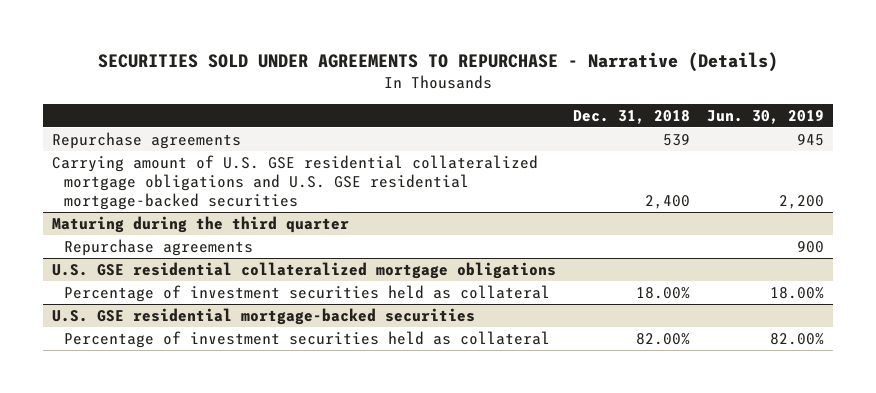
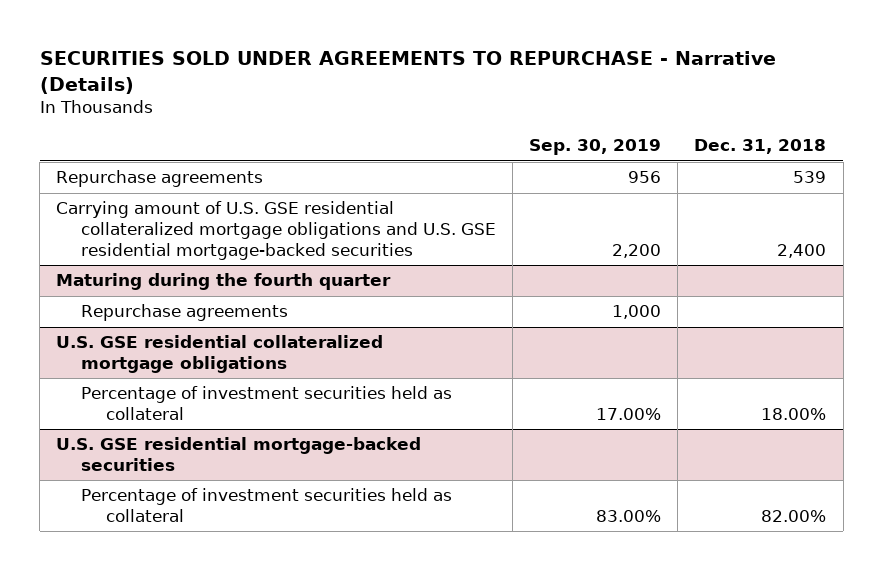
- | Dec. 31, 2018 | Jun. 30, 2019
+ | Sep. 30, 2019 | Dec. 31, 2018
- Maturing during the third quarter
+ Maturing during the fourth quarter

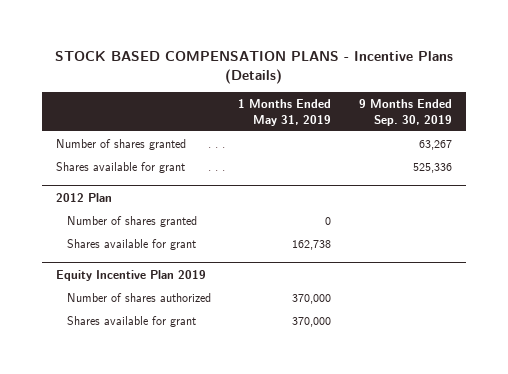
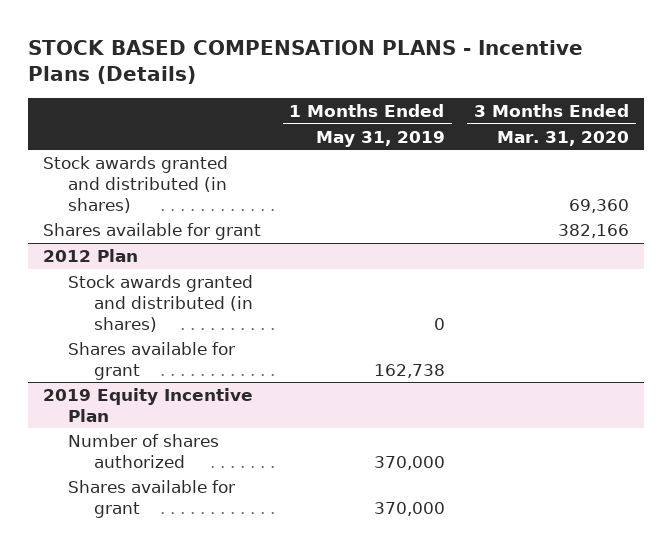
- | 1 Months Ended May 31, 2019 | 9 Months Ended Sep. 30, 2019
+ | 1 Months Ended May 31, 2019 | 3 Months Ended Mar. 31, 2020
- Number of shares granted | | 63,267
+ Stock awards granted and distributed (in shares) | | 69,360
@ 2012 Plan
- Number of shares granted | 0 |
+ Stock awards granted and distributed (in shares) | 0 |
- Equity Incentive Plan 2019
+ 2019 Equity Incentive Plan

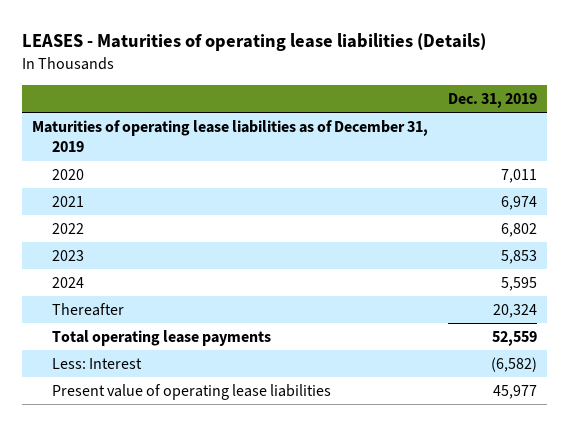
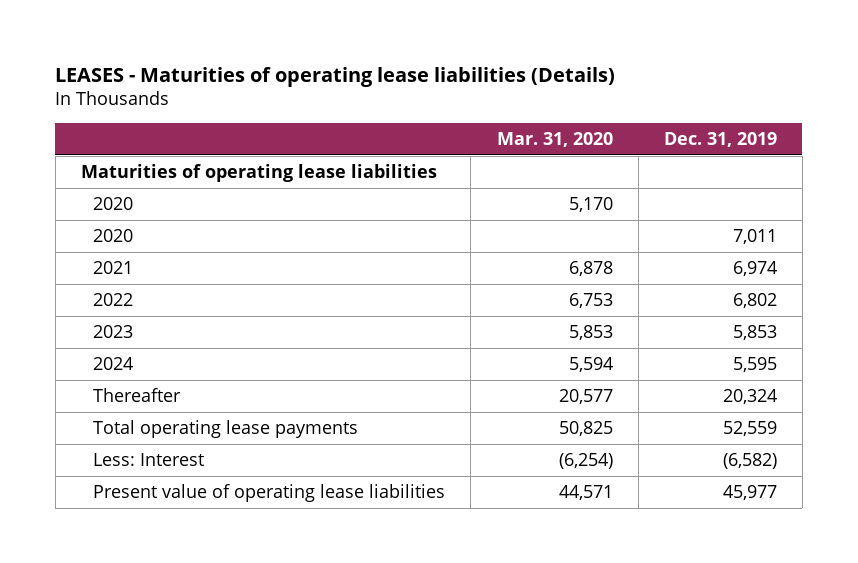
- | Dec. 31, 2019
+ | Mar. 31, 2020 | Dec. 31, 2019
- Maturities of operating lease liabilities as of December 31, 2019
+ Maturities of operating lease liabilities
+ 2020 | 5,170 |

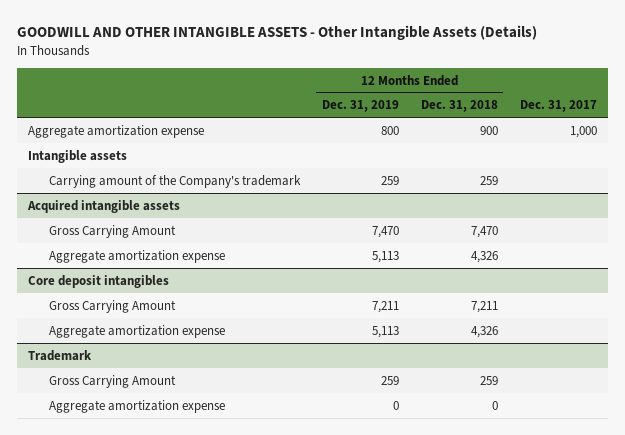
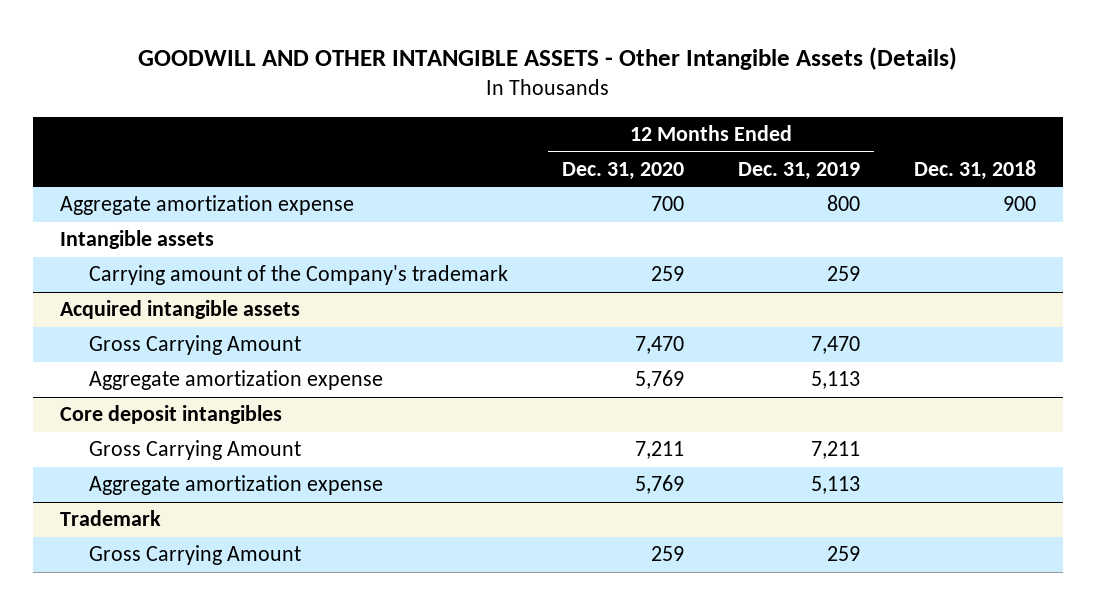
- | 12 Months Ended Dec. 31, 2019 | 12 Months Ended Dec. 31, 2018 | Dec. 31, 2017
+ | 12 Months Ended Dec. 31, 2020 | 12 Months Ended Dec. 31, 2019 | Dec. 31, 2018
@ Trademark
- Aggregate amortization expense | 0 | 0 |

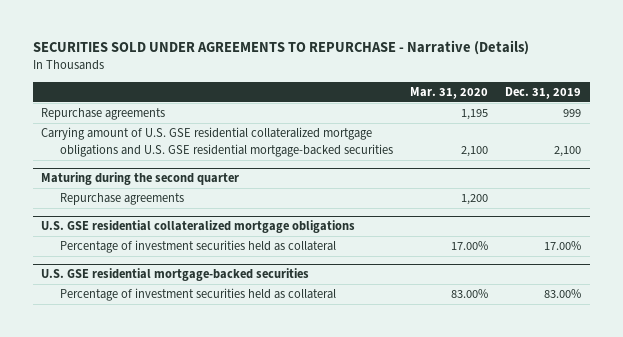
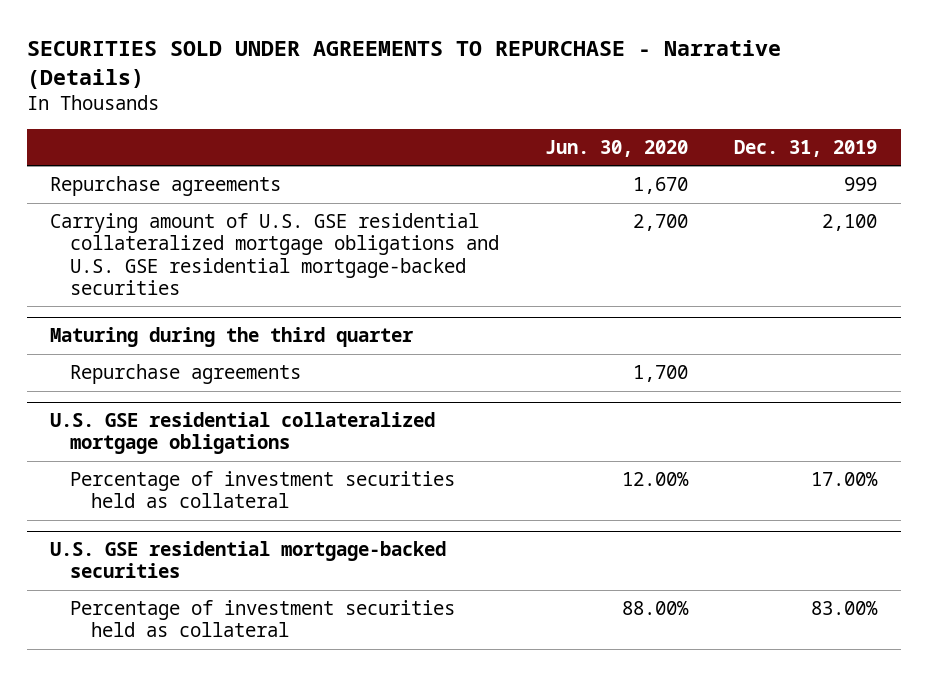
- | Mar. 31, 2020 | Dec. 31, 2019
+ | Jun. 30, 2020 | Dec. 31, 2019
- Maturing during the second quarter
+ Maturing during the third quarter

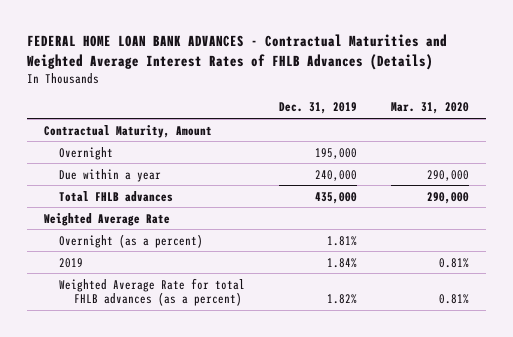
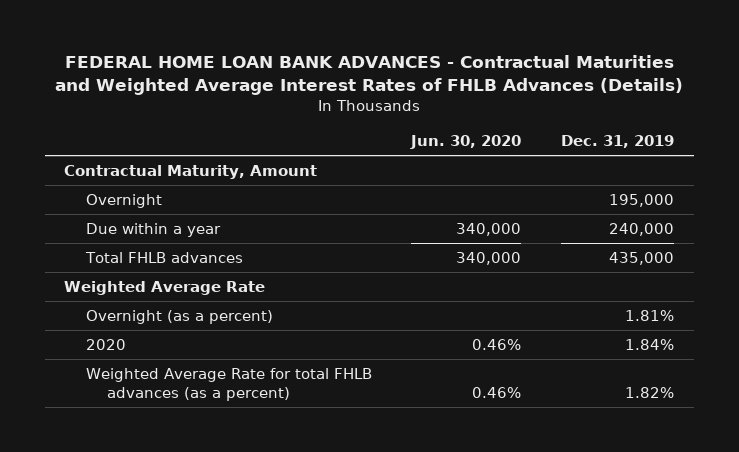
- | Dec. 31, 2019 | Mar. 31, 2020
+ | Jun. 30, 2020 | Dec. 31, 2019
- 2019 | 1.84% | 0.81%
+ 2020 | 0.46% | 1.84%

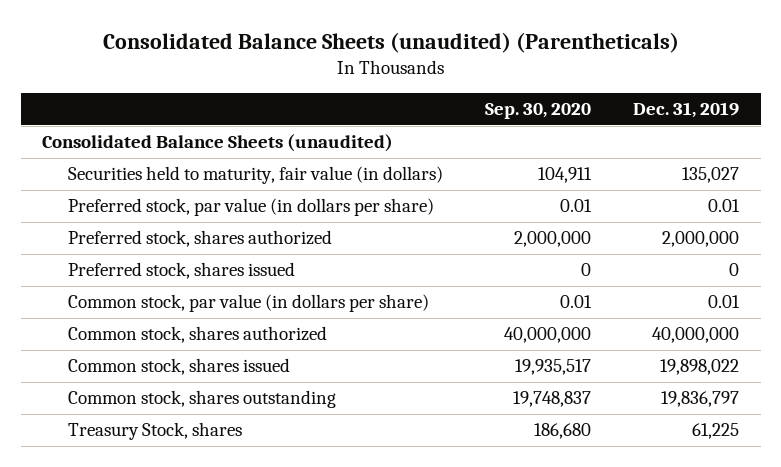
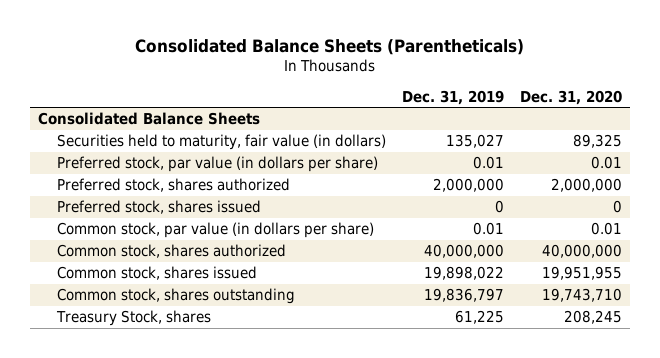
- Consolidated Balance Sheets (unaudited) (Parentheticals)
+ Consolidated Balance Sheets (Parentheticals)
- | Sep. 30, 2020 | Dec. 31, 2019
+ | Dec. 31, 2019 | Dec. 31, 2020
- Consolidated Balance Sheets (unaudited)
+ Consolidated Balance Sheets

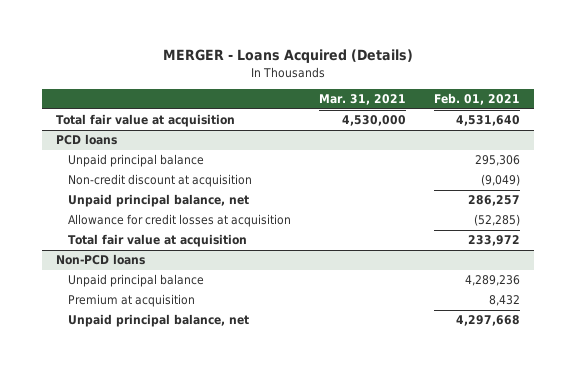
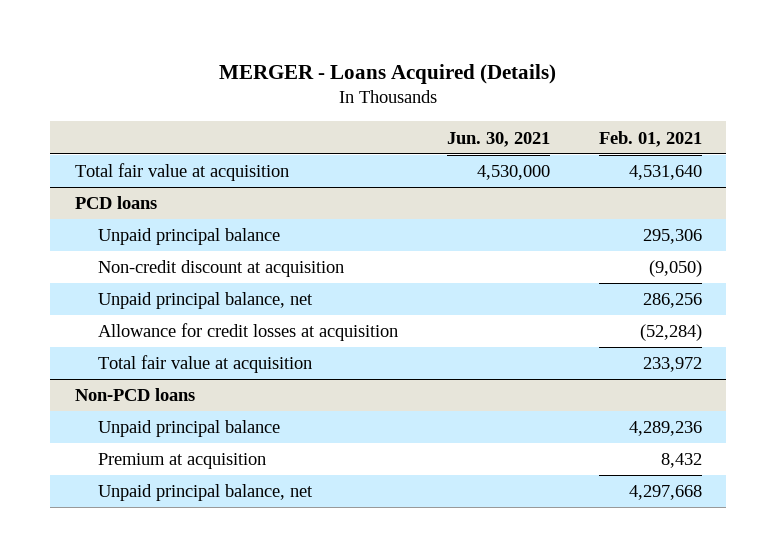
- | Mar. 31, 2021 | Feb. 01, 2021
+ | Jun. 30, 2021 | Feb. 01, 2021
@ PCD loans
- Non-credit discount at acquisition | | (9,049)
- Unpaid principal balance, net | | 286,257
- Allowance for credit losses at acquisition | | (52,285)
+ Non-credit discount at acquisition | | (9,050)
+ Unpaid principal balance, net | | 286,256
+ Allowance for credit losses at acquisition | | (52,284)

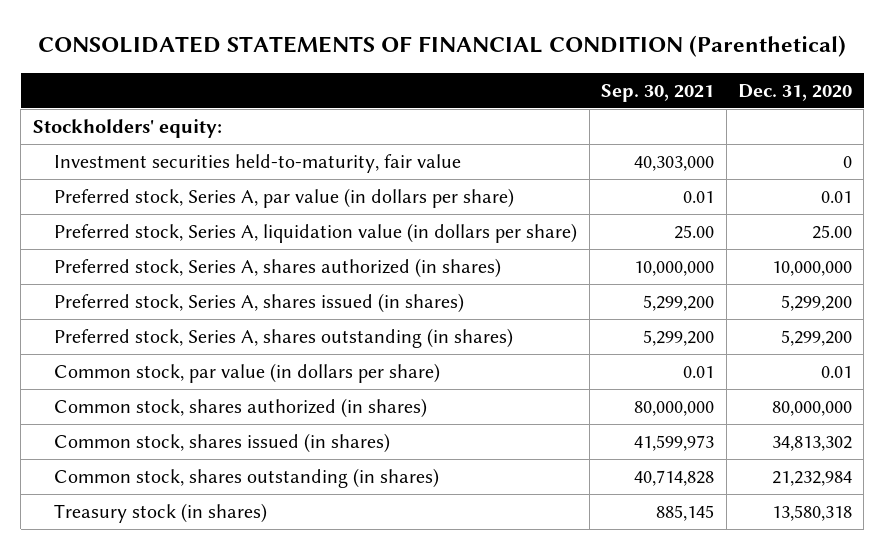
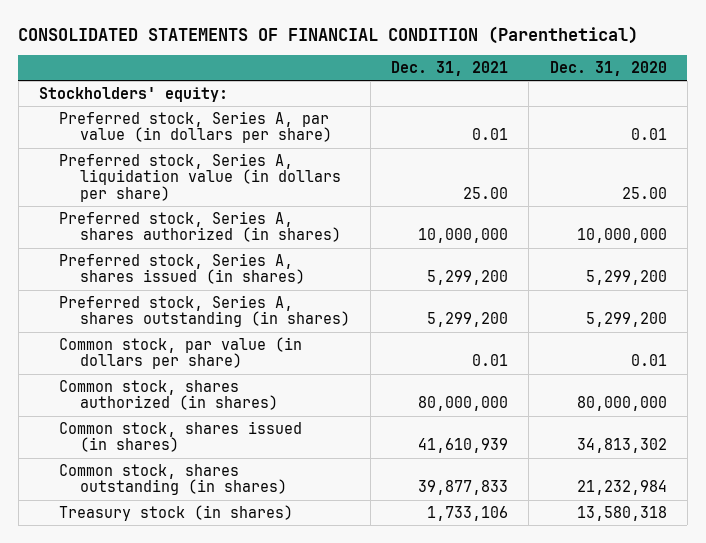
- | Sep. 30, 2021 | Dec. 31, 2020
+ | Dec. 31, 2021 | Dec. 31, 2020
- Investment securities held-to-maturity, fair value | 40,303,000 | 0

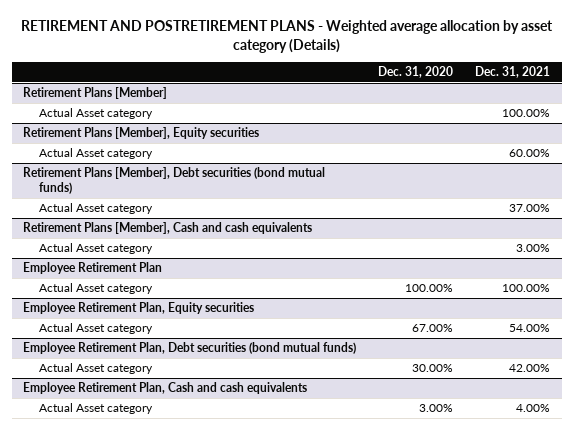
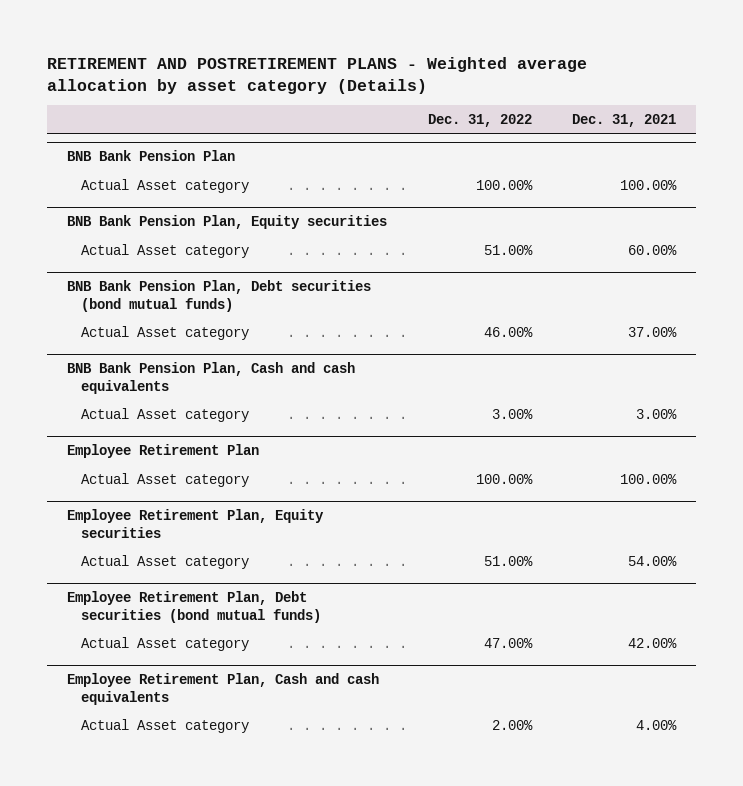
- | Dec. 31, 2020 | Dec. 31, 2021
+ | Dec. 31, 2022 | Dec. 31, 2021
- Retirement Plans [Member]
+ BNB Bank Pension Plan
- Retirement Plans [Member], Equity securities
+ BNB Bank Pension Plan, Equity securities
- Retirement Plans [Member], Debt securities (bond mutual funds)
+ BNB Bank Pension Plan, Debt securities (bond mutual funds)
- Retirement Plans [Member], Cash and cash equivalents
+ BNB Bank Pension Plan, Cash and cash equivalents

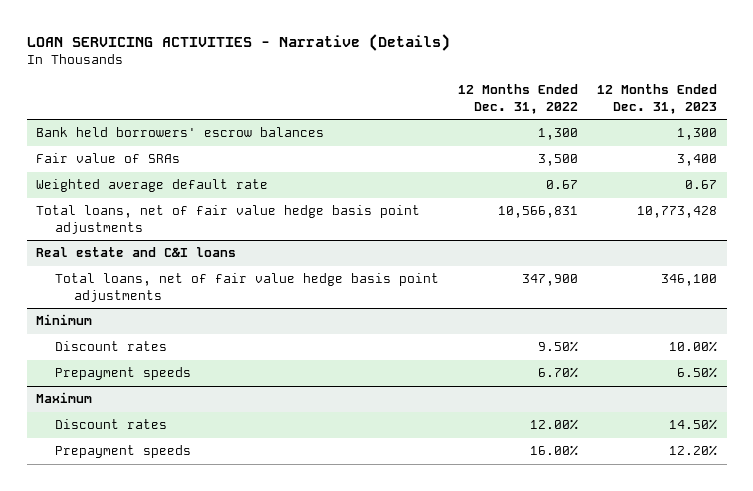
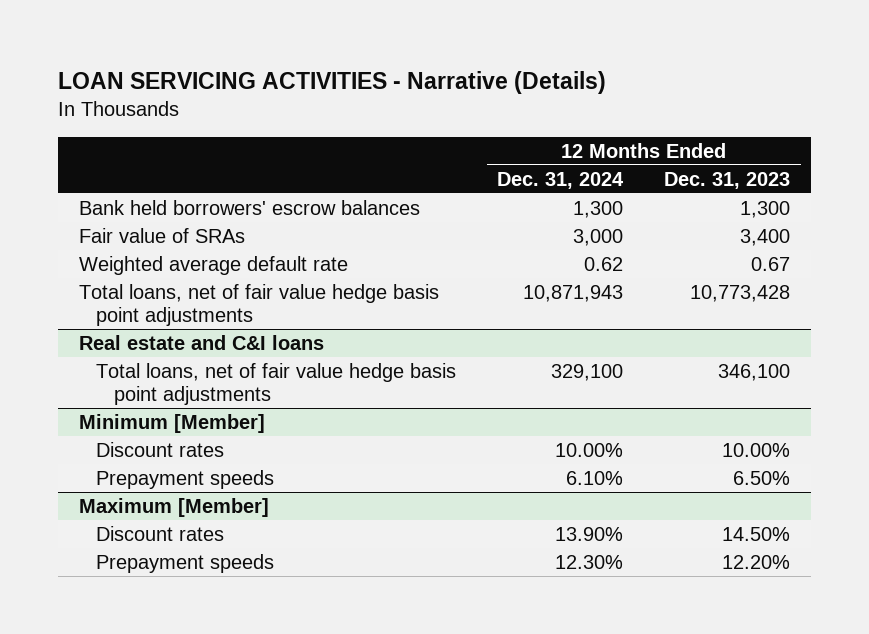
- | 12 Months Ended Dec. 31, 2022 | 12 Months Ended Dec. 31, 2023
+ | 12 Months Ended Dec. 31, 2024 | 12 Months Ended Dec. 31, 2023
- Minimum
+ Minimum [Member]
- Maximum
+ Maximum [Member]

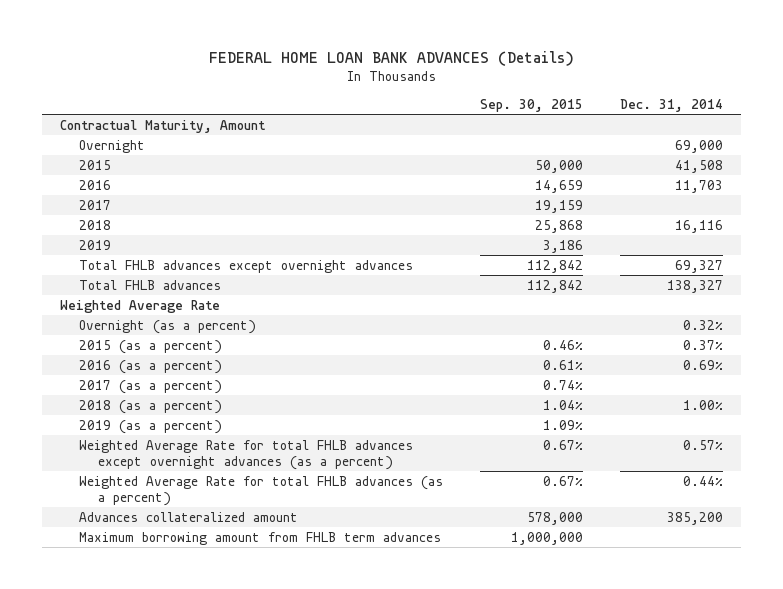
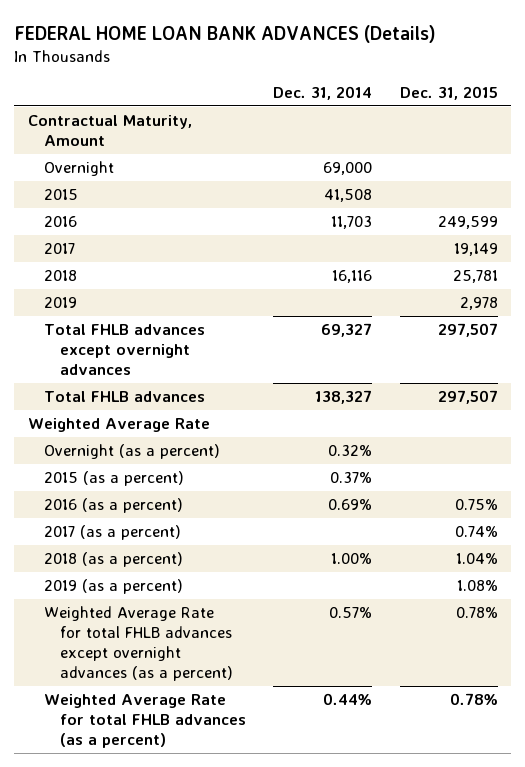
- | Sep. 30, 2015 | Dec. 31, 2014
+ | Dec. 31, 2014 | Dec. 31, 2015
- Advances collateralized amount | 578,000 | 385,200
- Maximum borrowing amount from FHLB term advances | 1,000,000 |

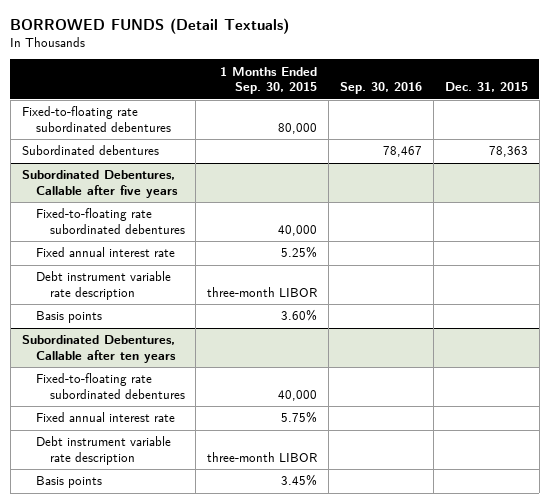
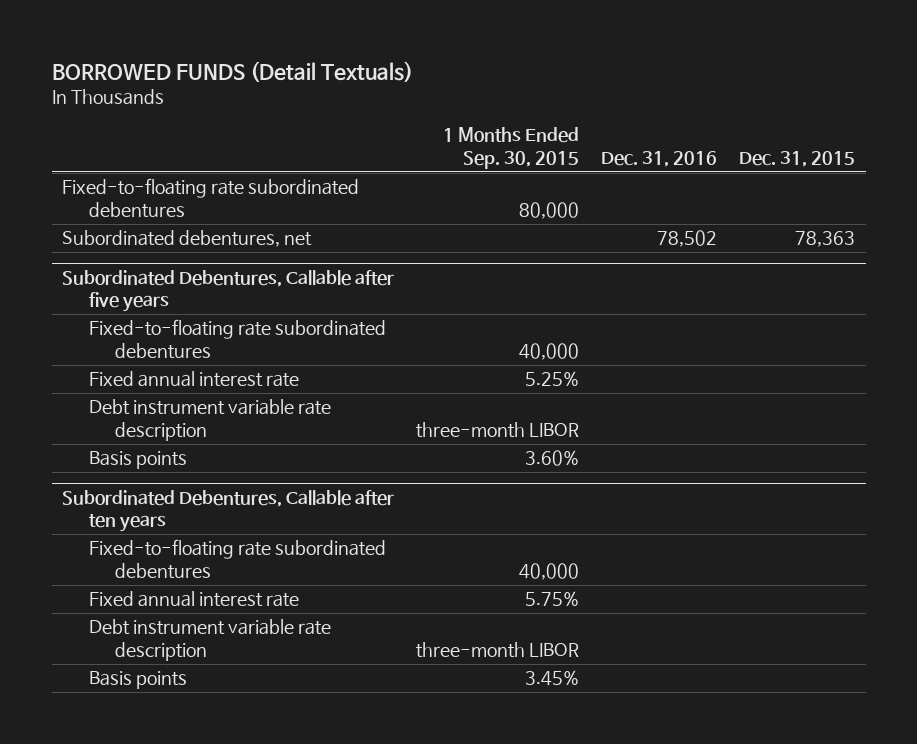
- | 1 Months Ended Sep. 30, 2015 | Sep. 30, 2016 | Dec. 31, 2015
+ | 1 Months Ended Sep. 30, 2015 | Dec. 31, 2016 | Dec. 31, 2015
- Subordinated debentures | | 78,467 | 78,363
+ Subordinated debentures, net | | 78,502 | 78,363

